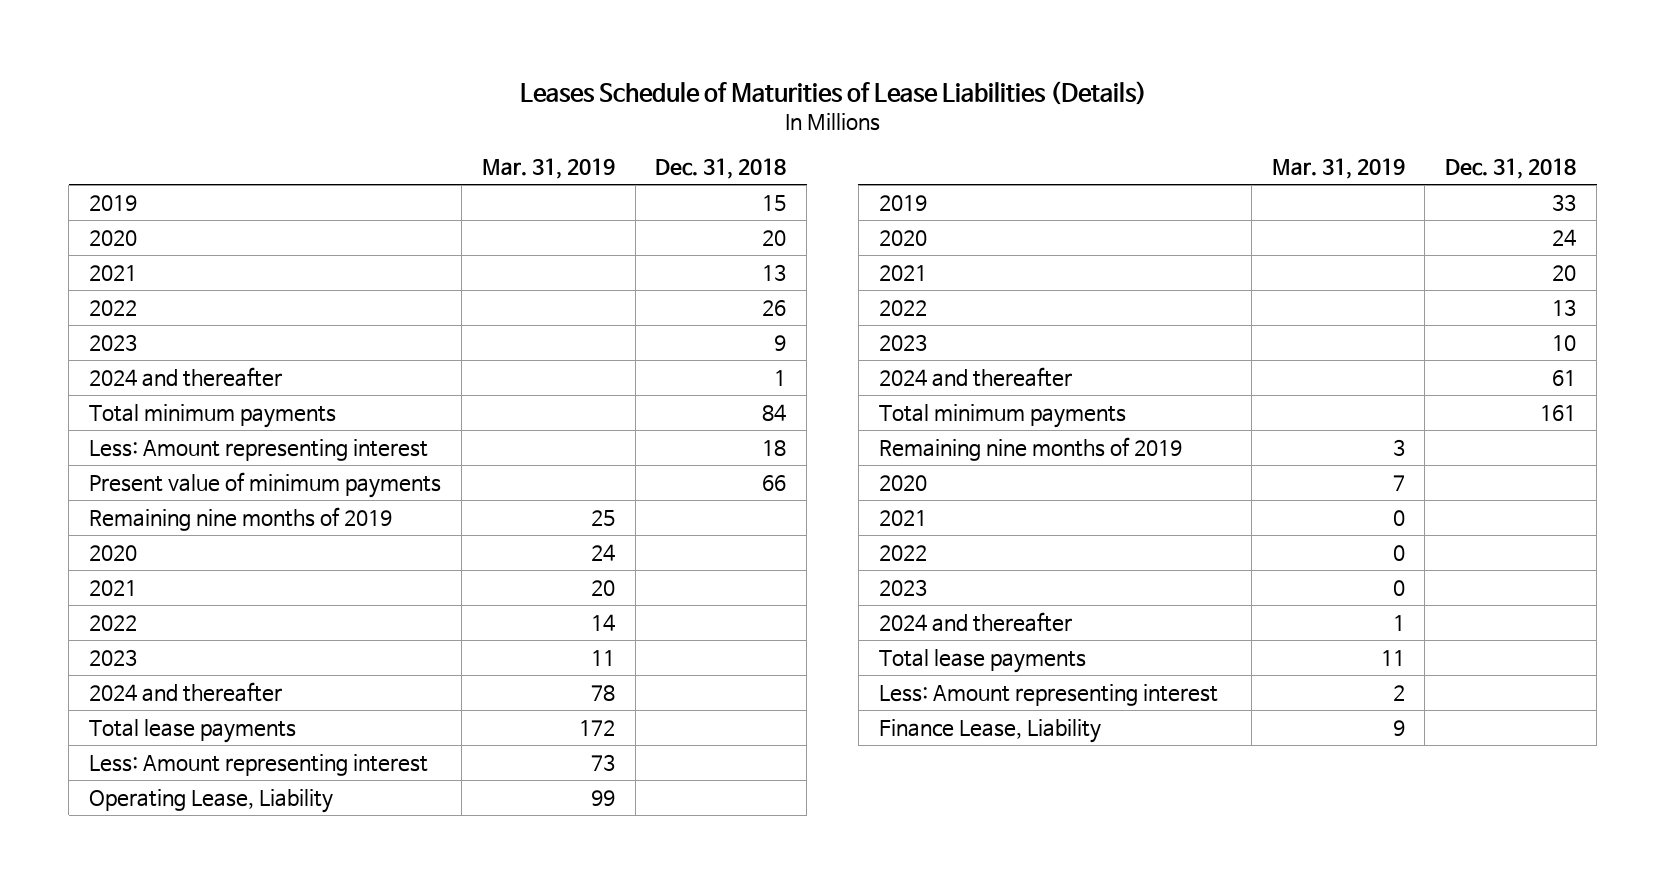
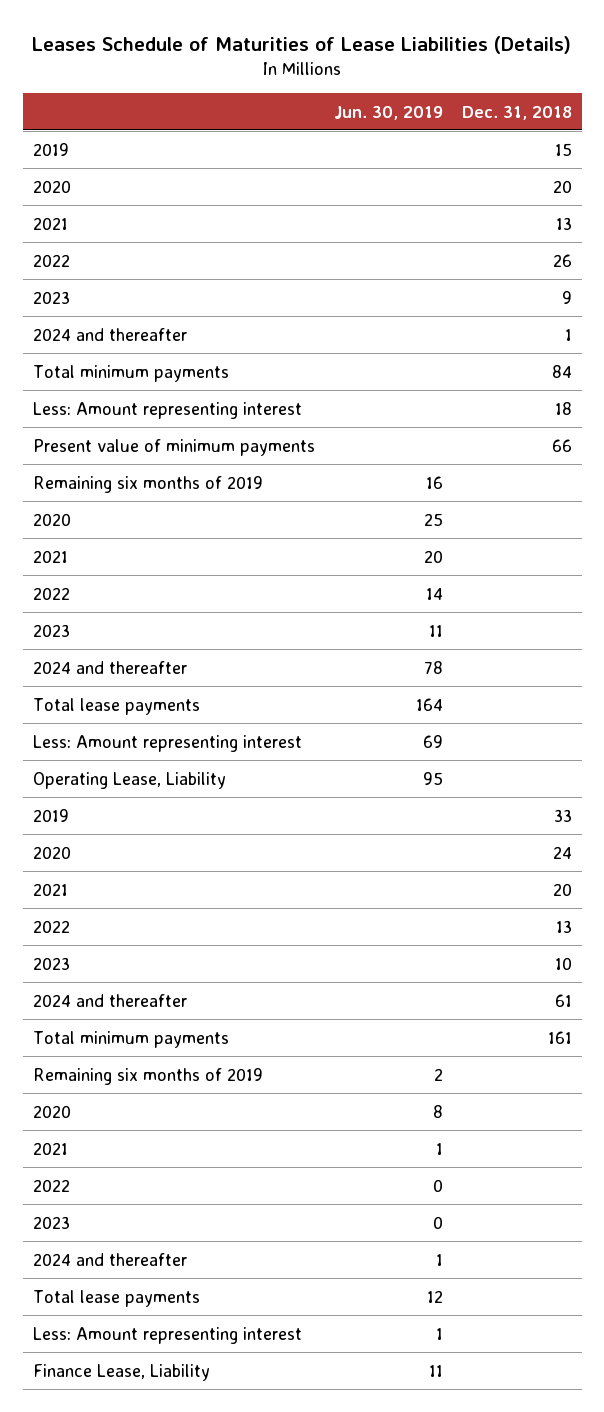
- | Mar. 31, 2019 | Dec. 31, 2018
+ | Jun. 30, 2019 | Dec. 31, 2018
- Remaining nine months of 2019 | 25 |
+ Remaining six months of 2019 | 16 |
- Remaining nine months of 2019 | 3 |
+ Remaining six months of 2019 | 2 |

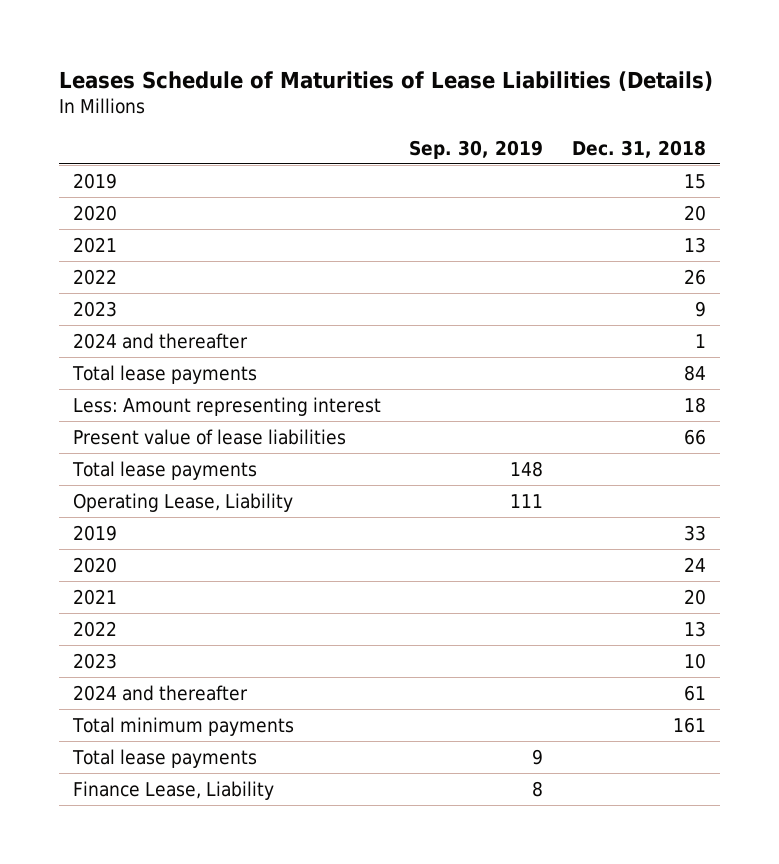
- | Jun. 30, 2019 | Dec. 31, 2018
+ | Sep. 30, 2019 | Dec. 31, 2018
- Total minimum payments | | 84
+ Total lease payments | | 84
- Present value of minimum payments | | 66
- Remaining six months of 2019 | 16 |
- 2020 | 25 |
- 2021 | 20 |
- 2022 | 14 |
- 2023 | 11 |
- 2024 and thereafter | 78 |
+ Present value of lease liabilities | | 66
- Less: Amount representing interest | 69 |
- Remaining six months of 2019 | 2 |
- 2020 | 8 |
- 2021 | 1 |
- 2022 | 0 |
- 2023 | 0 |
- 2024 and thereafter | 1 |
- Less: Amount representing interest | 1 |

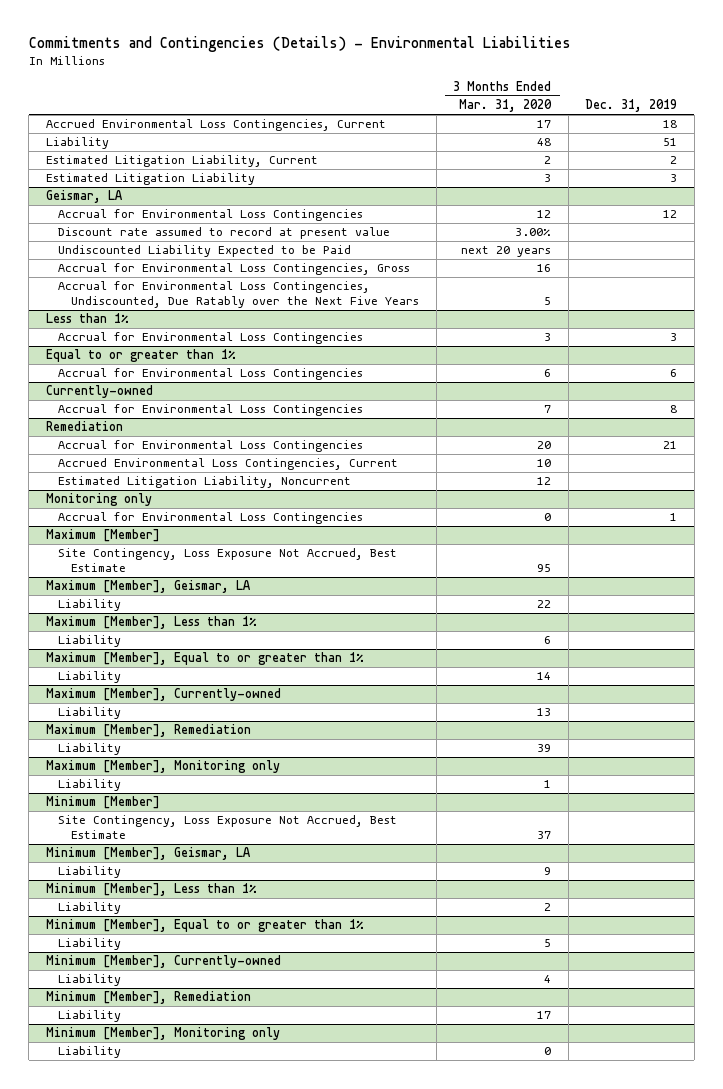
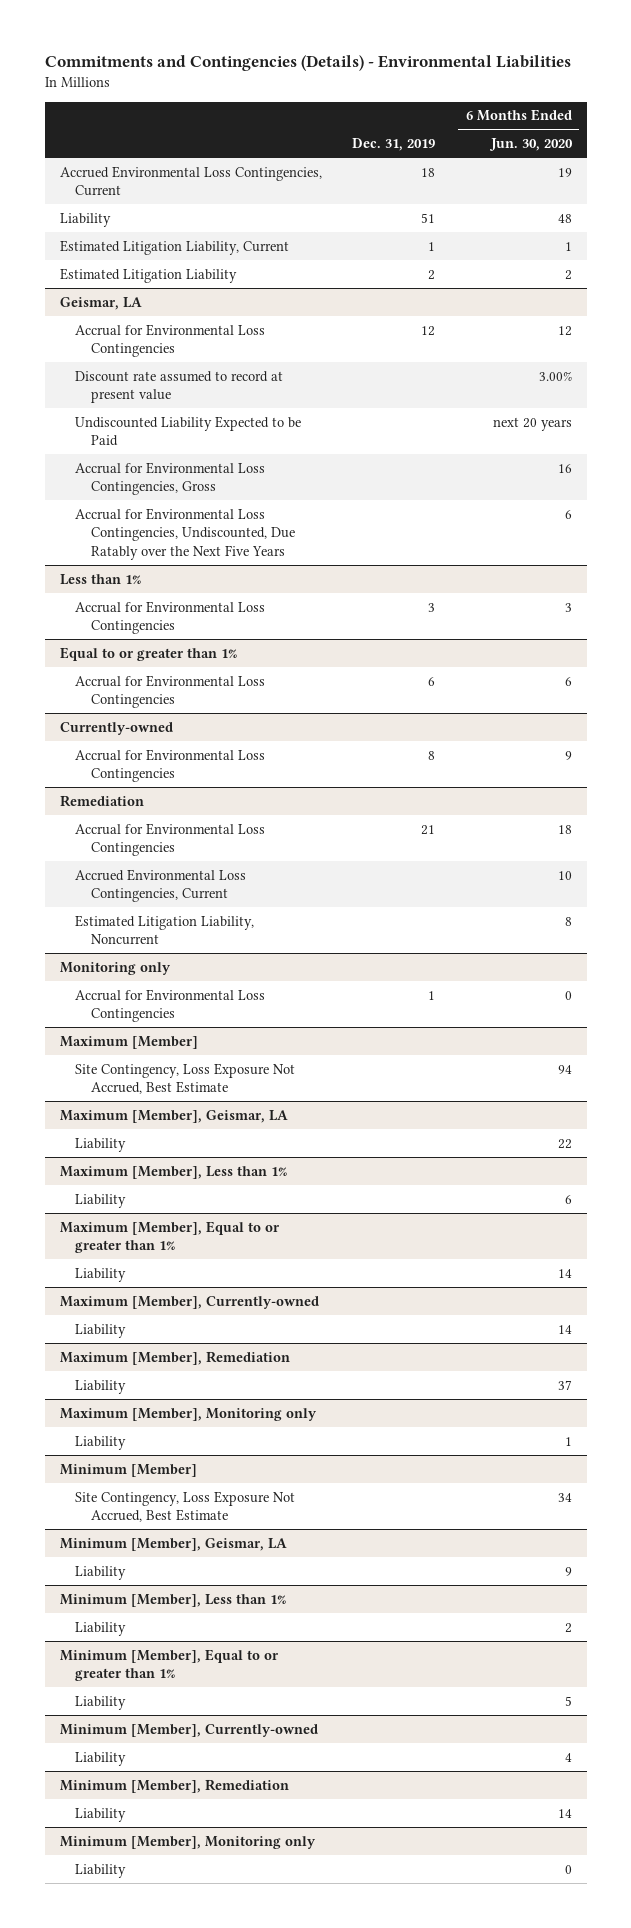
- | 3 Months Ended Mar. 31, 2020 | Dec. 31, 2019
+ | Dec. 31, 2019 | 6 Months Ended Jun. 30, 2020
- Estimated Litigation Liability, Current | 2 | 2
- Estimated Litigation Liability | 3 | 3
+ Estimated Litigation Liability, Current | 1 | 1
+ Estimated Litigation Liability | 2 | 2

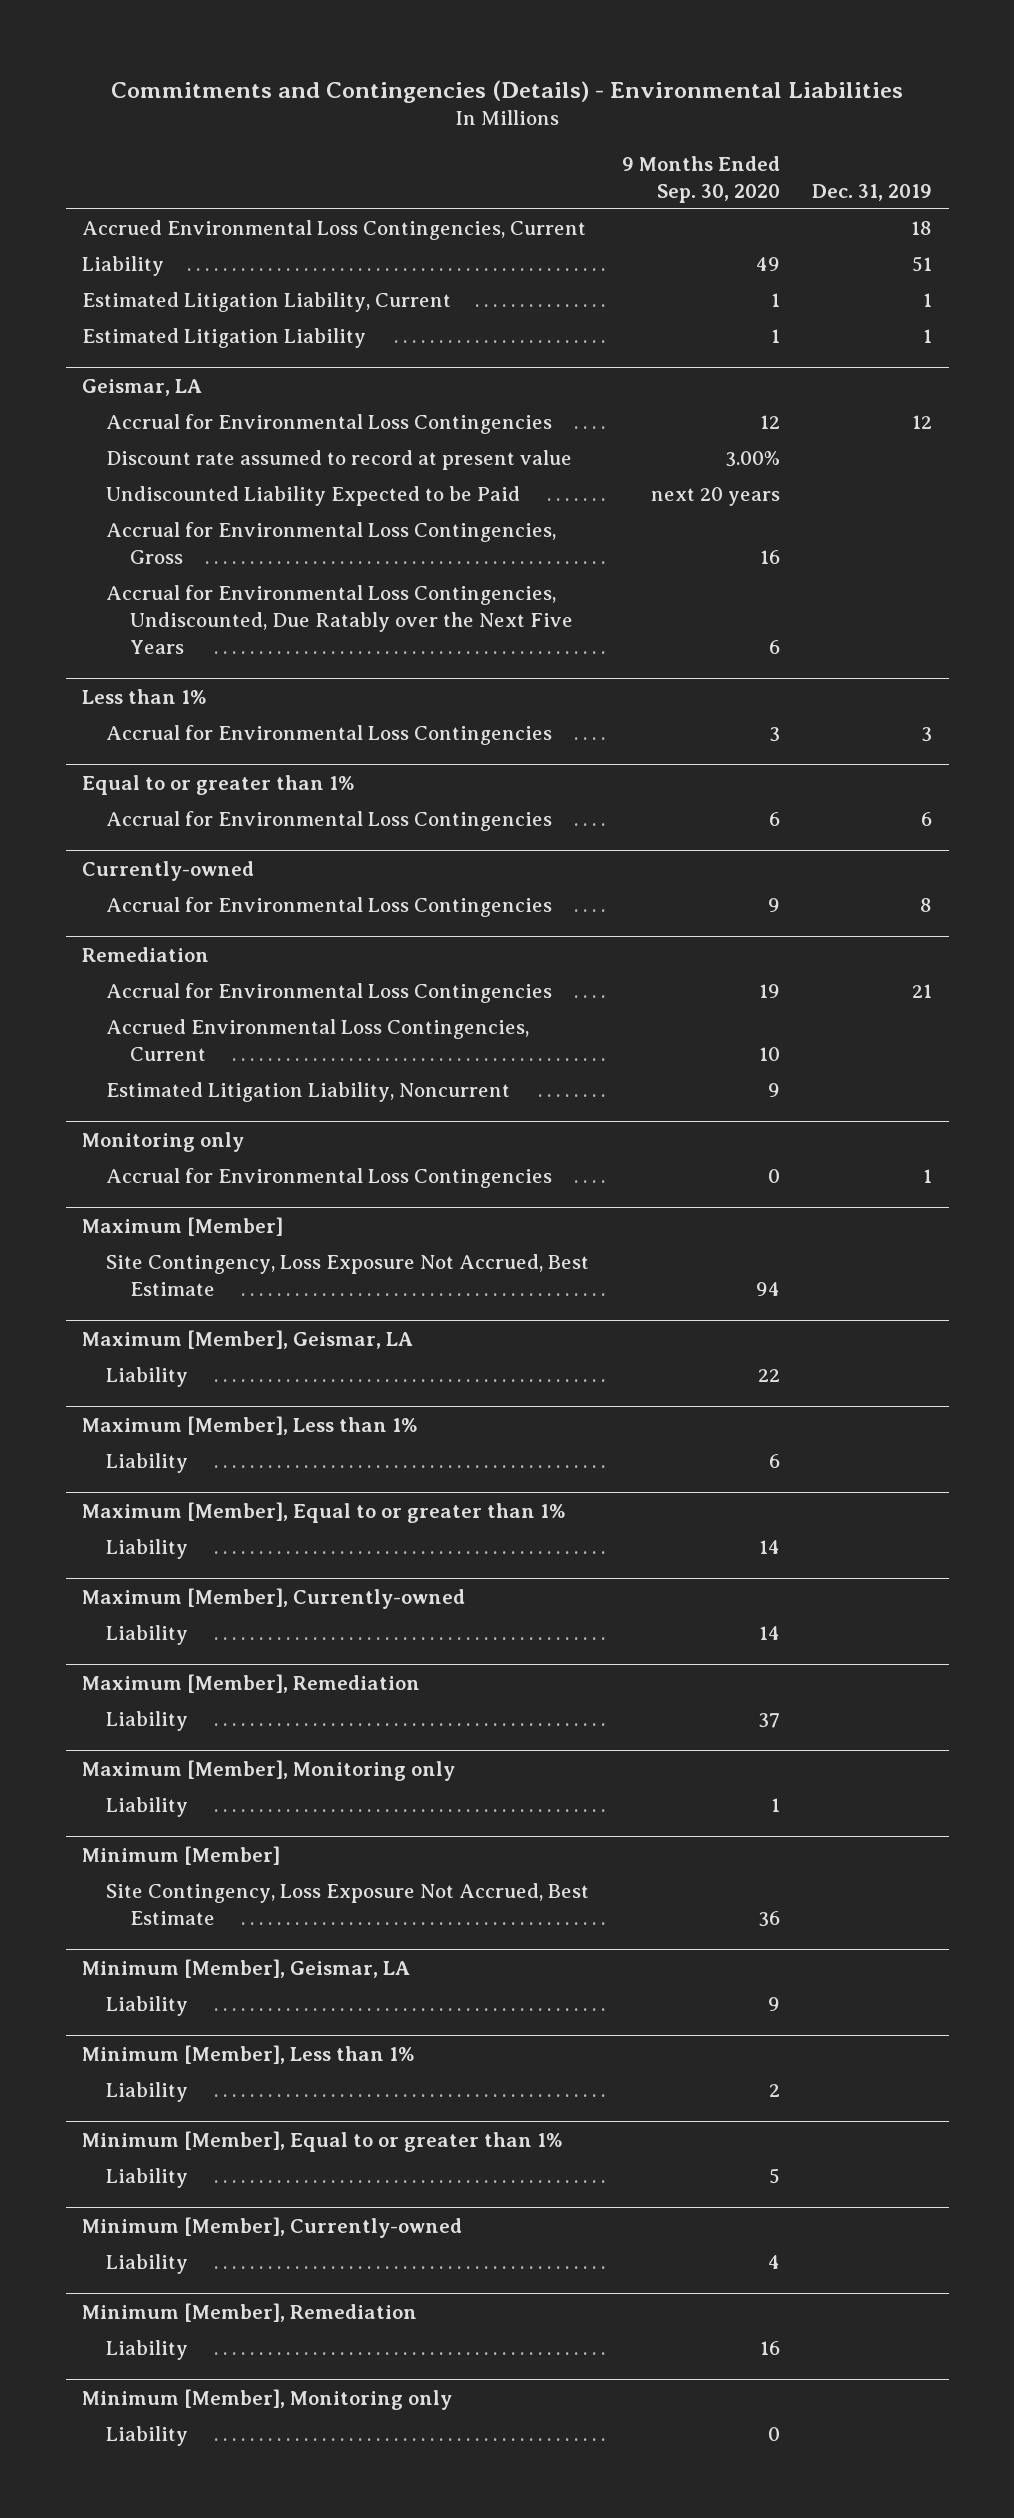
- | Dec. 31, 2019 | 6 Months Ended Jun. 30, 2020
+ | 9 Months Ended Sep. 30, 2020 | Dec. 31, 2019
- Estimated Litigation Liability | 2 | 2
+ Estimated Litigation Liability | 1 | 1

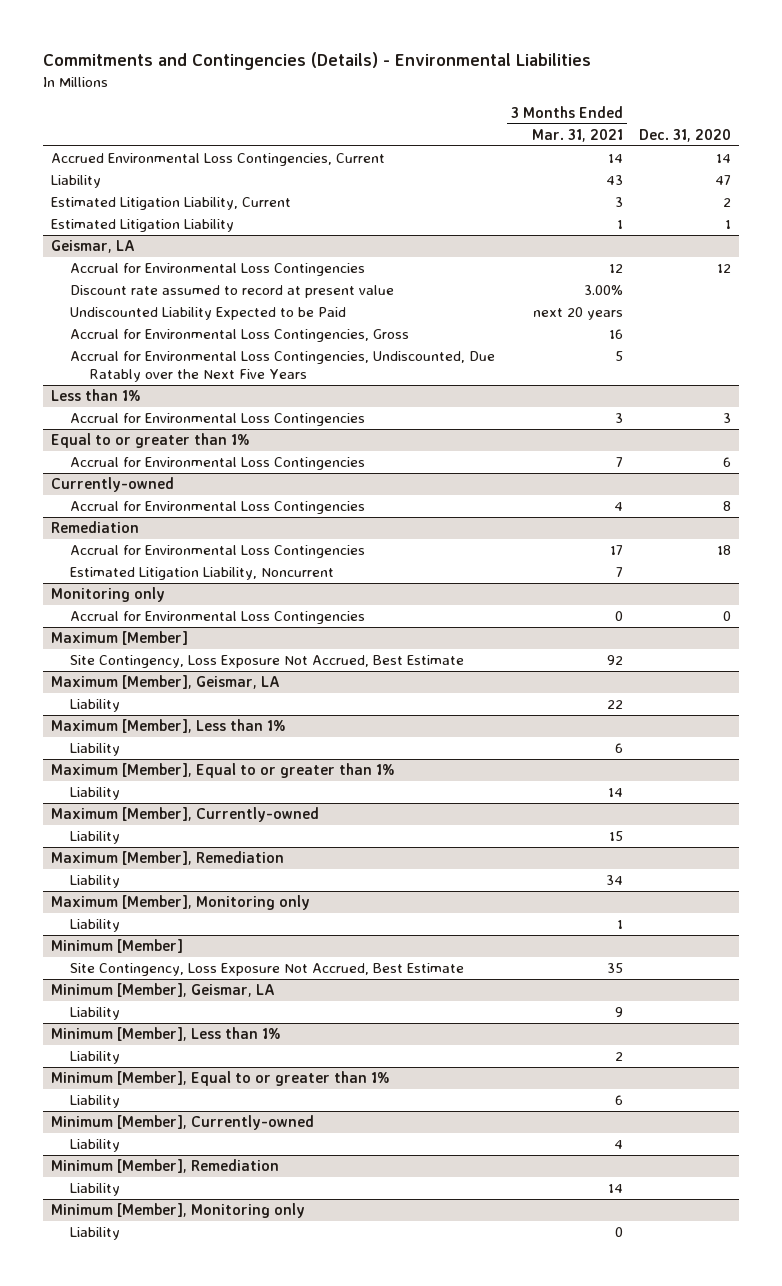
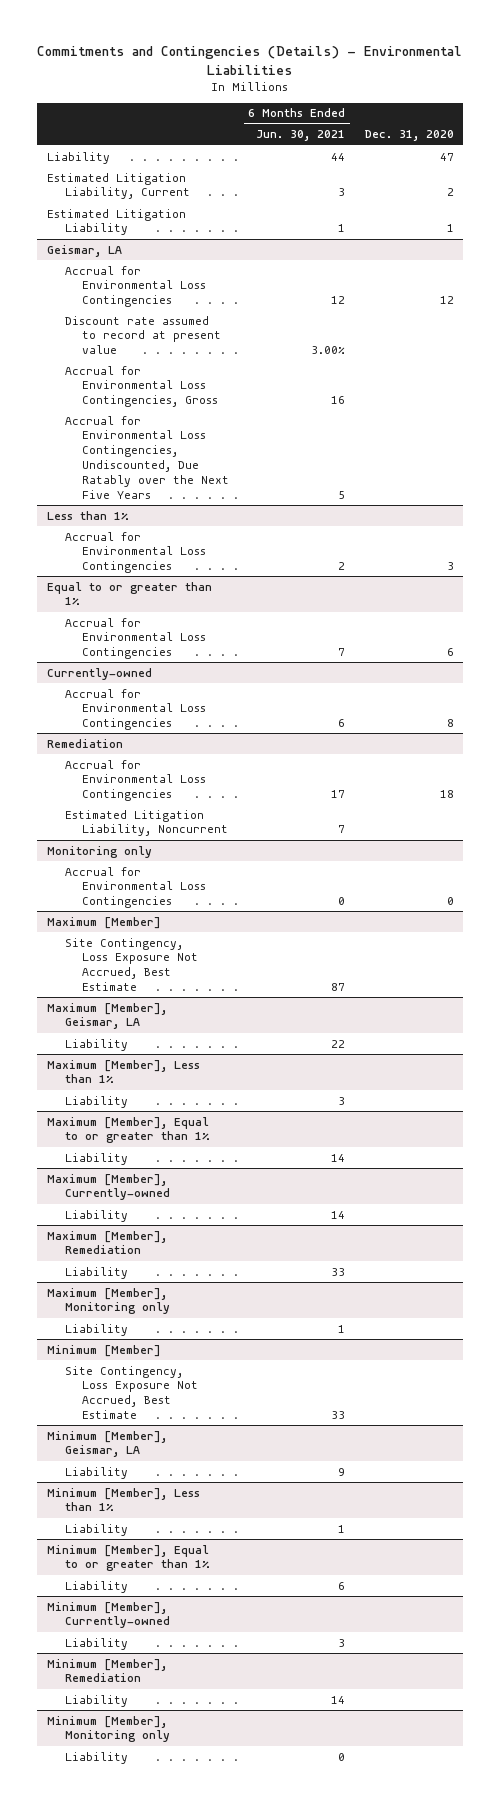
- | 3 Months Ended Mar. 31, 2021 | Dec. 31, 2020
+ | 6 Months Ended Jun. 30, 2021 | Dec. 31, 2020
- Accrued Environmental Loss Contingencies, Current | 14 | 14
@ Geismar, LA
- Undiscounted Liability Expected to be Paid | next 20 years |

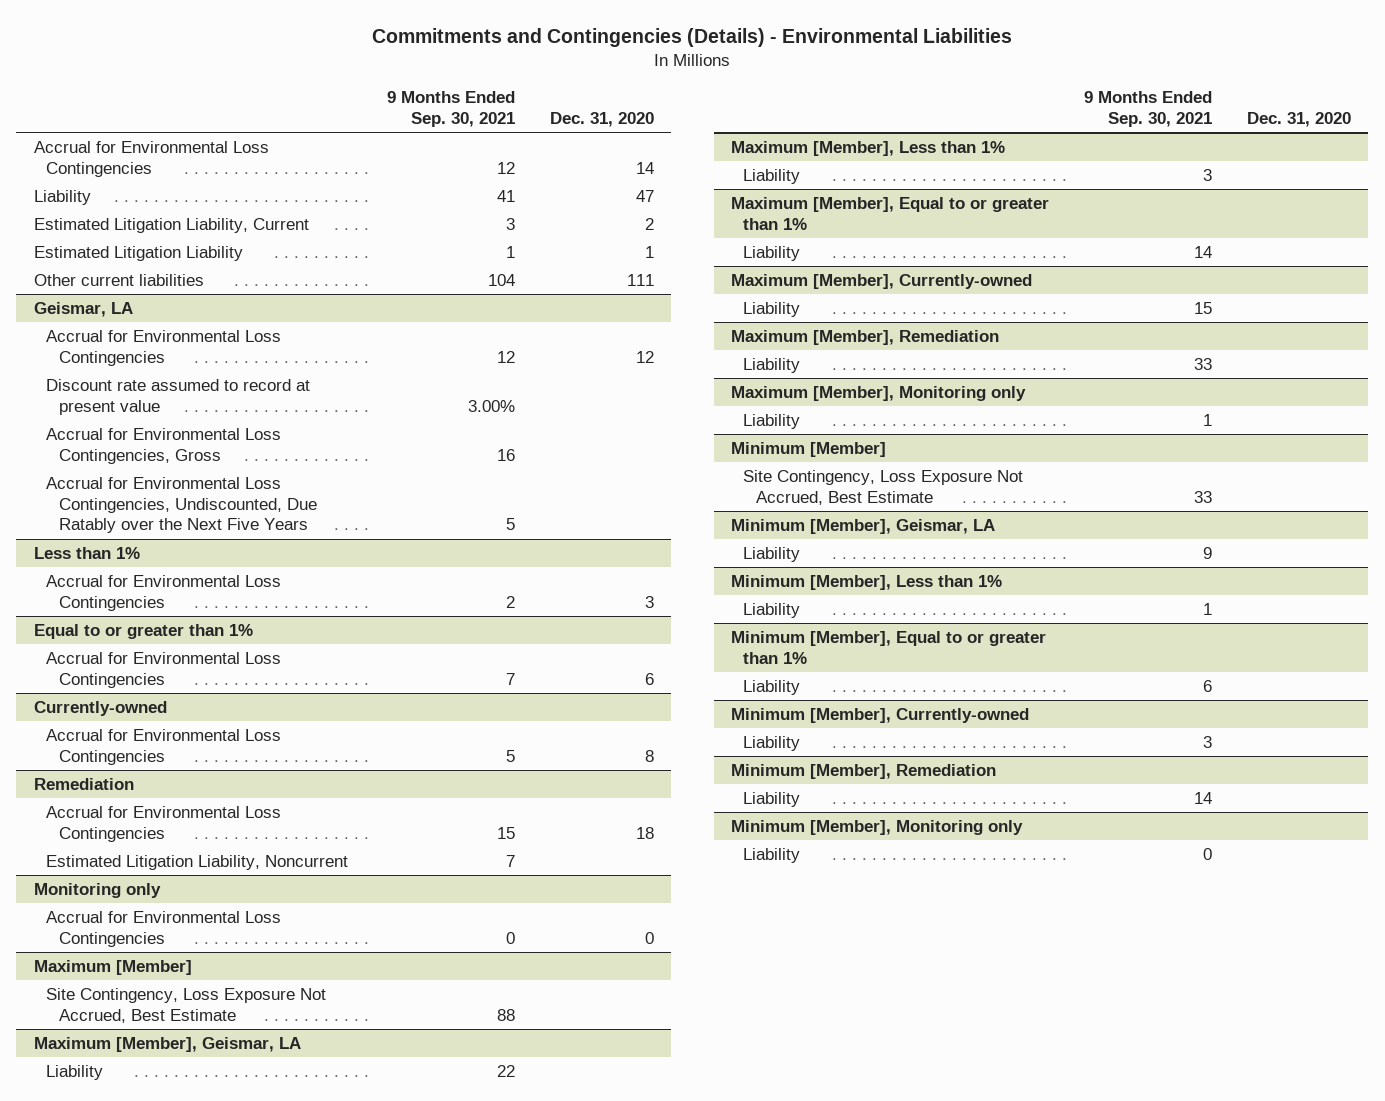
- | 6 Months Ended Jun. 30, 2021 | Dec. 31, 2020
+ | 9 Months Ended Sep. 30, 2021 | Dec. 31, 2020
+ Accrual for Environmental Loss Contingencies | 12 | 14
+ Other current liabilities | 104 | 111

